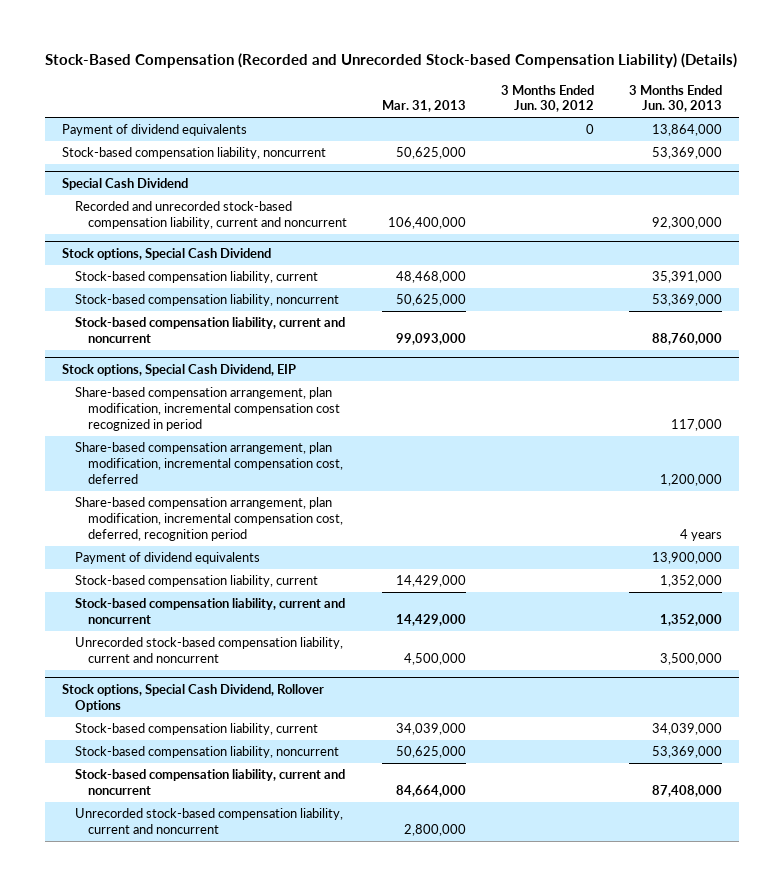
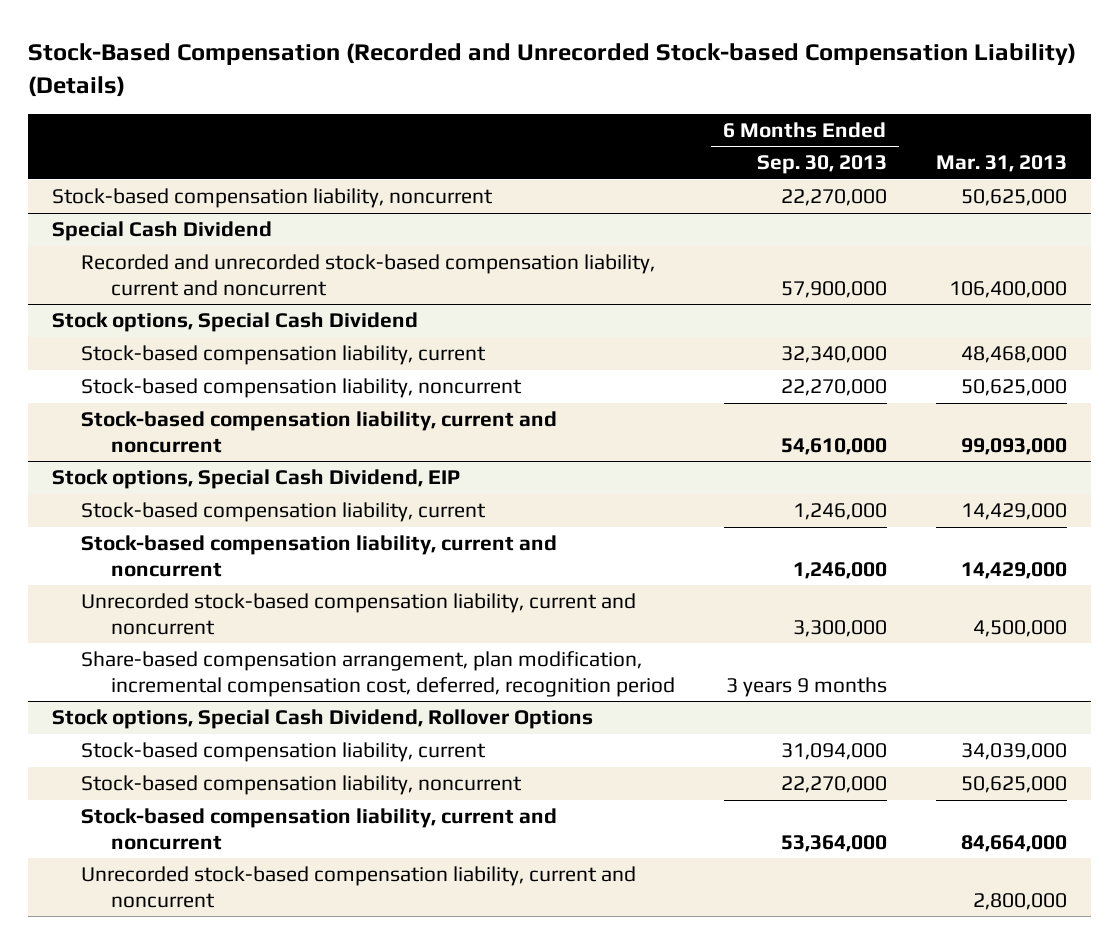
- | Mar. 31, 2013 | 3 Months Ended Jun. 30, 2012 | 3 Months Ended Jun. 30, 2013
+ | 6 Months Ended Sep. 30, 2013 | Mar. 31, 2013
- Payment of dividend equivalents | | 0 | 13,864,000
@ Stock options, Special Cash Dividend, EIP
- Share-based compensation arrangement, plan modification, incremental compensation cost recognized in period | | | 117,000
- Share-based compensation arrangement, plan modification, incremental compensation cost, deferred | | | 1,200,000
- Payment of dividend equivalents | | | 13,900,000
moved down: Share-based compensation arrangement, plan modification, incremental compensation cost, deferred, recognition period | 3 years 9 months |

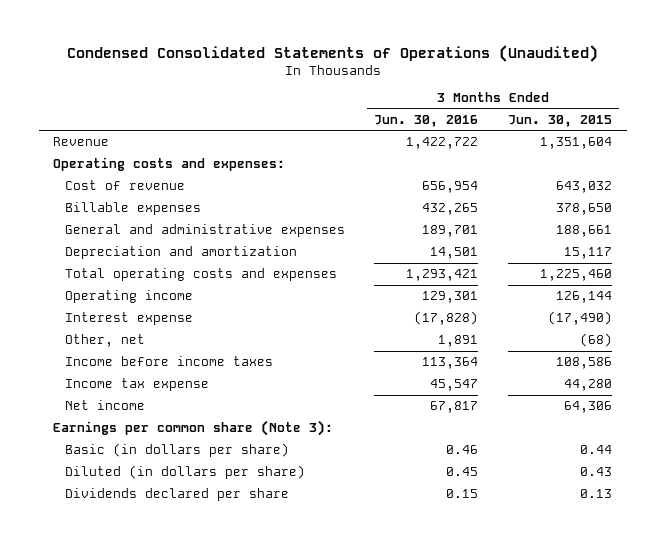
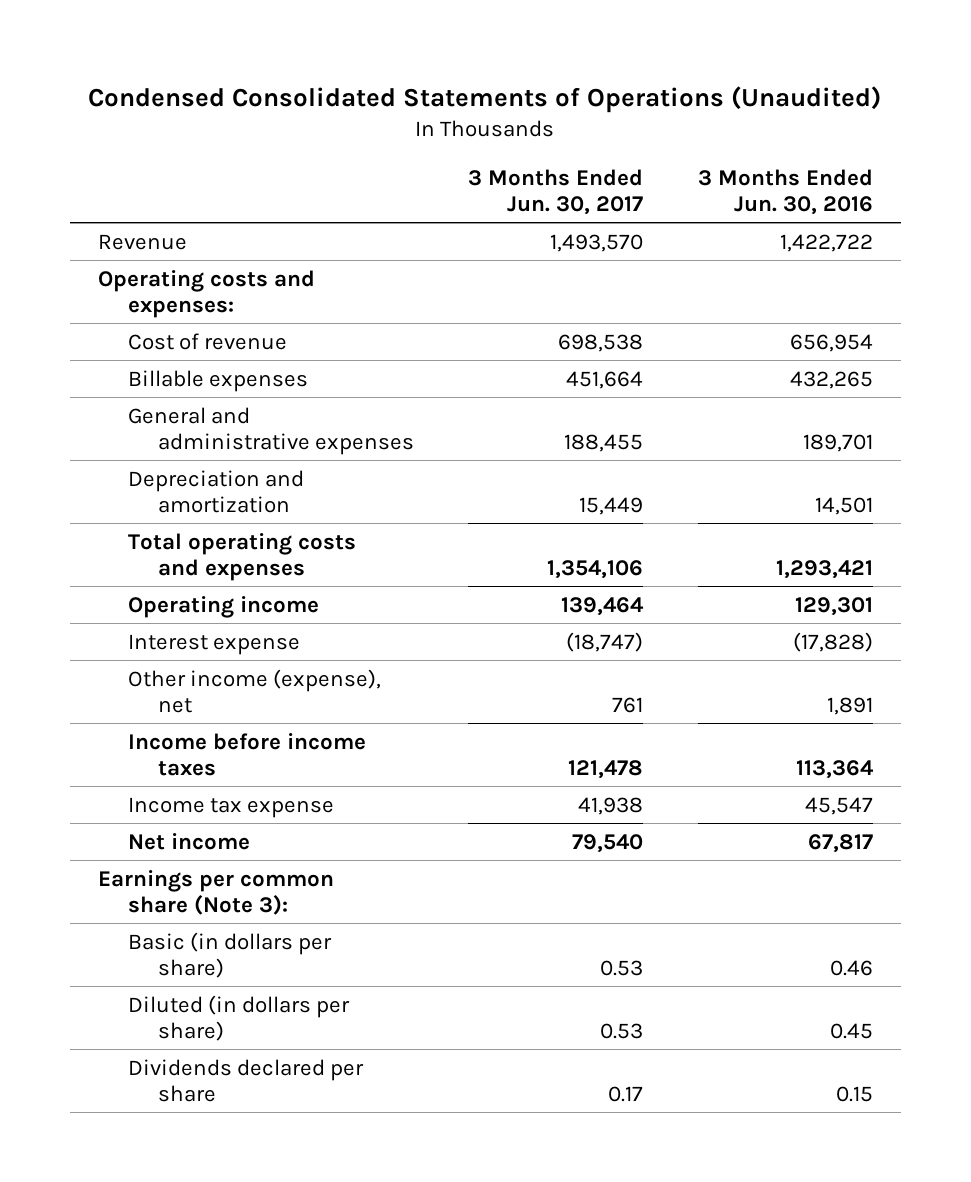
- | 3 Months Ended Jun. 30, 2016 | 3 Months Ended Jun. 30, 2015
+ | 3 Months Ended Jun. 30, 2017 | 3 Months Ended Jun. 30, 2016
- Other, net | 1,891 | (68)
+ Other income (expense), net | 761 | 1,891

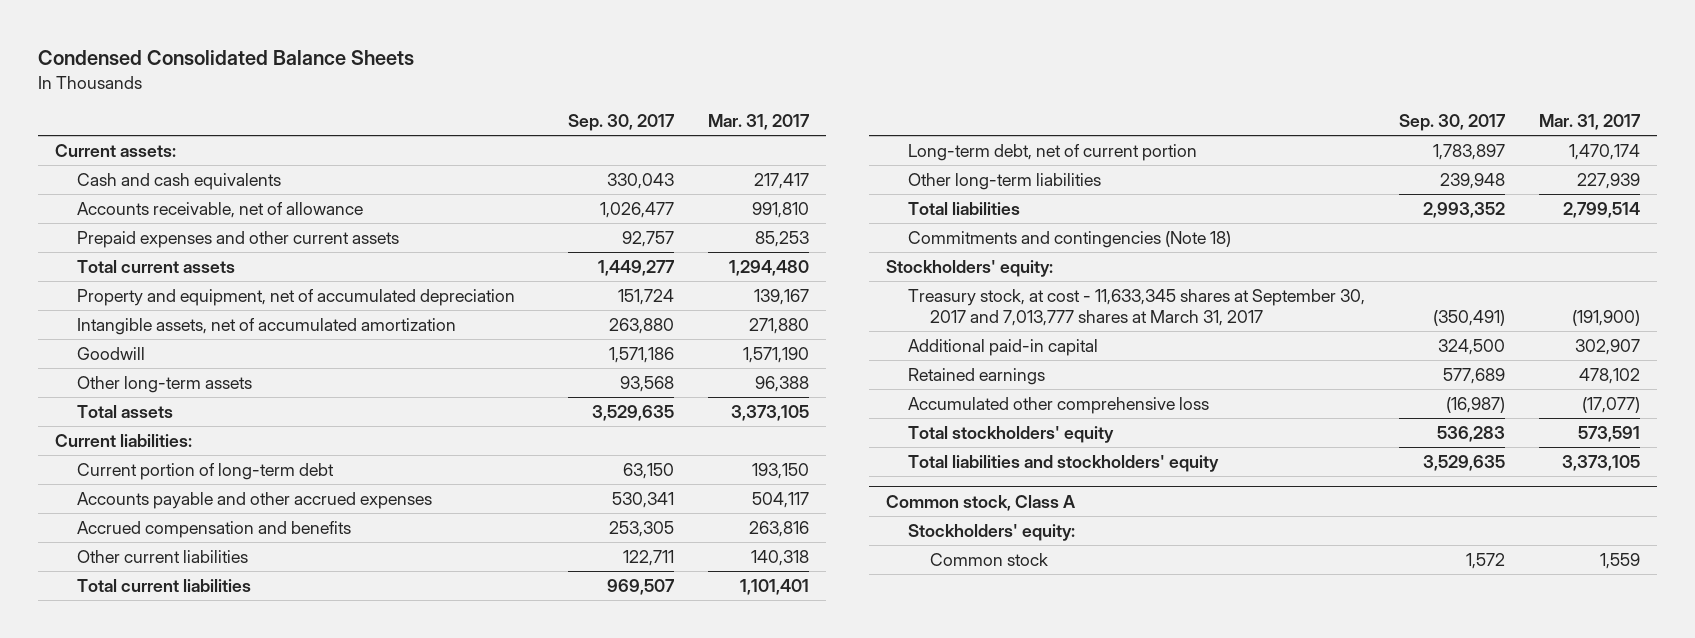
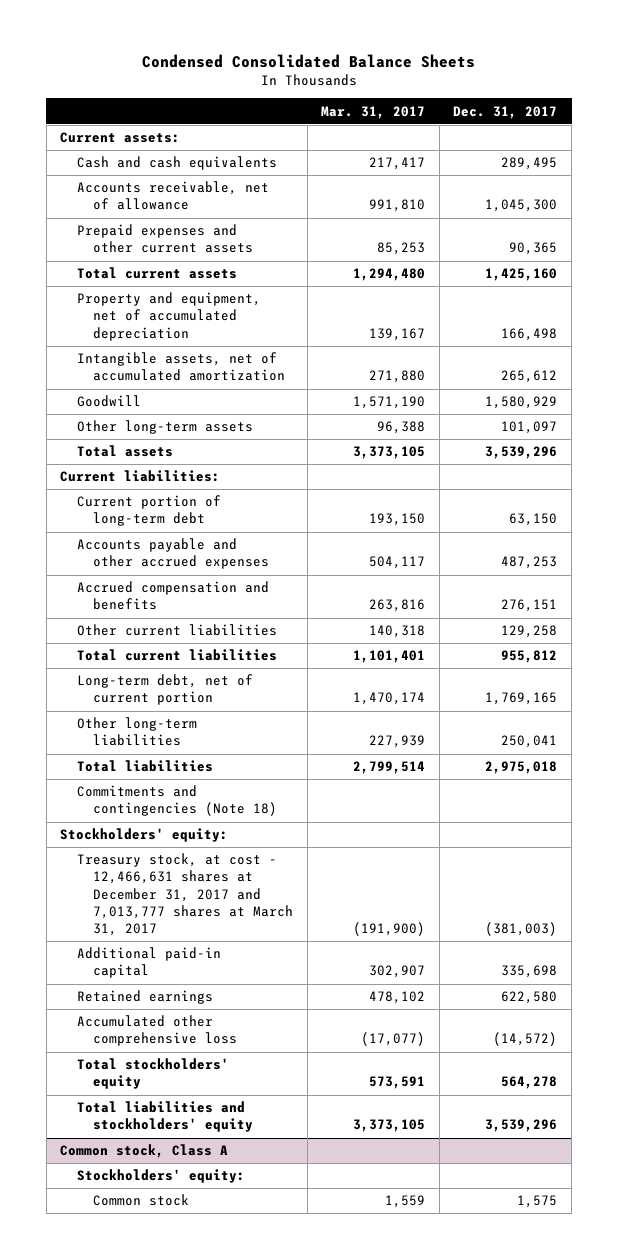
- | Sep. 30, 2017 | Mar. 31, 2017
+ | Mar. 31, 2017 | Dec. 31, 2017
- Treasury stock, at cost - 11,633,345 shares at September 30, 2017 and 7,013,777 shares at March 31, 2017 | (350,491) | (191,900)
+ Treasury stock, at cost - 12,466,631 shares at December 31, 2017 and 7,013,777 shares at March 31, 2017 | (191,900) | (381,003)

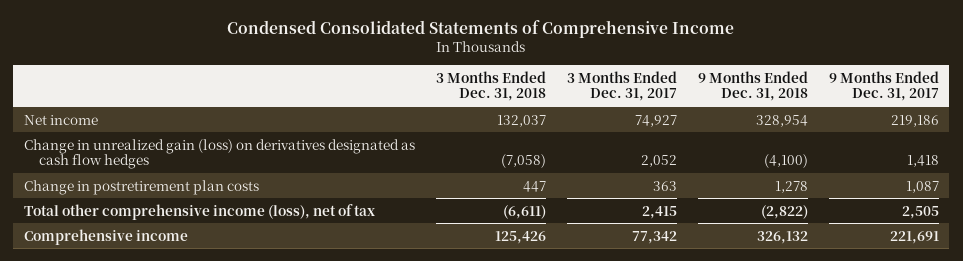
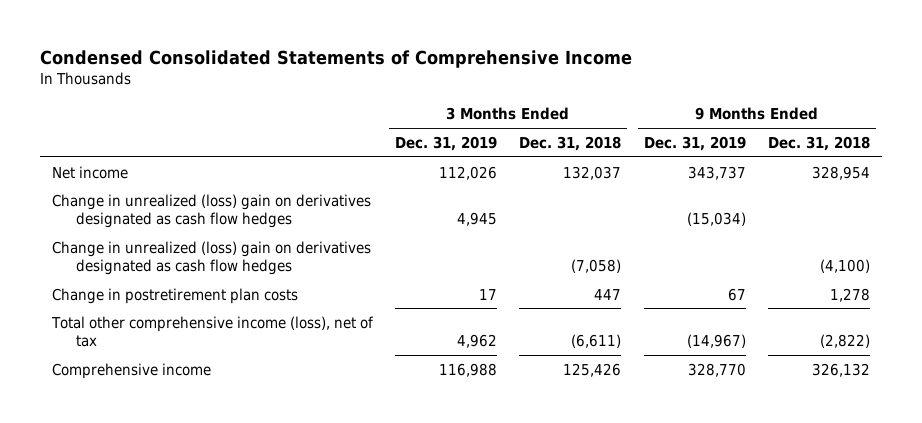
- | 3 Months Ended Dec. 31, 2018 | 3 Months Ended Dec. 31, 2017 | 9 Months Ended Dec. 31, 2018 | 9 Months Ended Dec. 31, 2017
+ | 3 Months Ended Dec. 31, 2019 | 3 Months Ended Dec. 31, 2018 | 9 Months Ended Dec. 31, 2019 | 9 Months Ended Dec. 31, 2018
- Change in unrealized gain (loss) on derivatives designated as cash flow hedges | (7,058) | 2,052 | (4,100) | 1,418
+ Change in unrealized (loss) gain on derivatives designated as cash flow hedges | 4,945 | | (15,034) |
+ Change in unrealized (loss) gain on derivatives designated as cash flow hedges | | (7,058) | | (4,100)

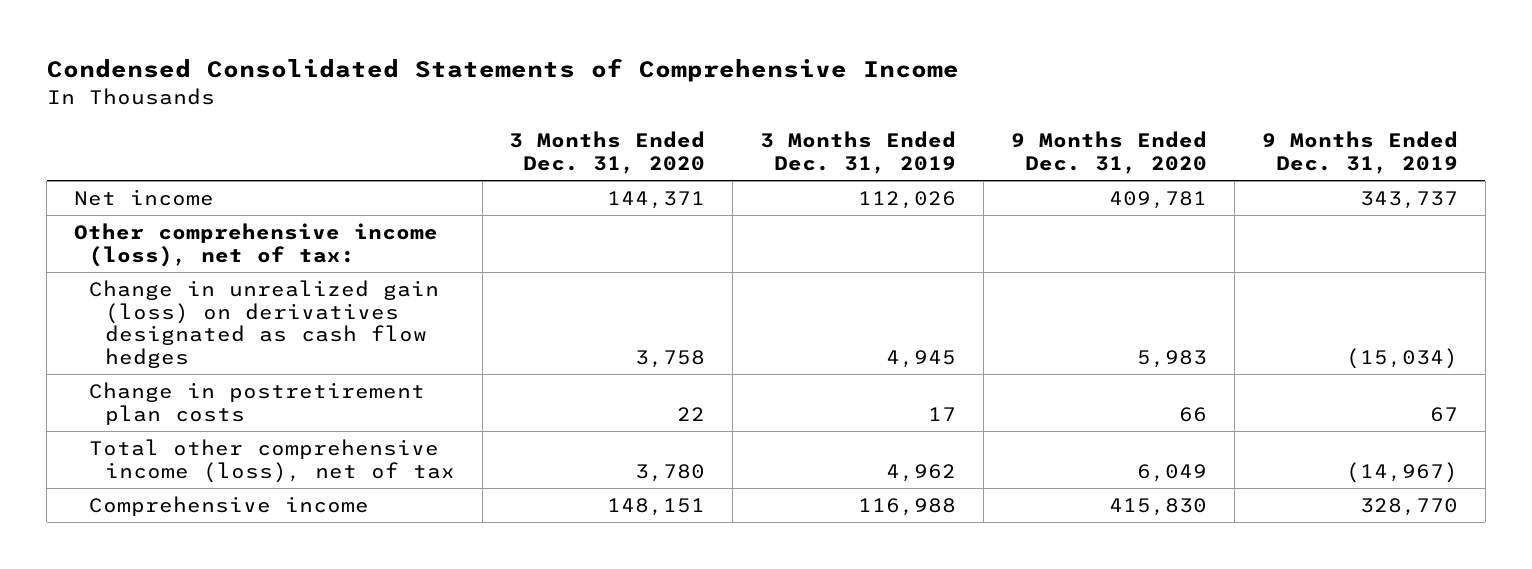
- | 3 Months Ended Dec. 31, 2019 | 3 Months Ended Dec. 31, 2018 | 9 Months Ended Dec. 31, 2019 | 9 Months Ended Dec. 31, 2018
+ | 3 Months Ended Dec. 31, 2020 | 3 Months Ended Dec. 31, 2019 | 9 Months Ended Dec. 31, 2020 | 9 Months Ended Dec. 31, 2019
- Change in unrealized (loss) gain on derivatives designated as cash flow hedges | 4,945 | | (15,034) |
- Change in unrealized (loss) gain on derivatives designated as cash flow hedges | | (7,058) | | (4,100)
+ Other comprehensive income (loss), net of tax:
+ Change in unrealized gain (loss) on derivatives designated as cash flow hedges | 3,758 | 4,945 | 5,983 | (15,034)

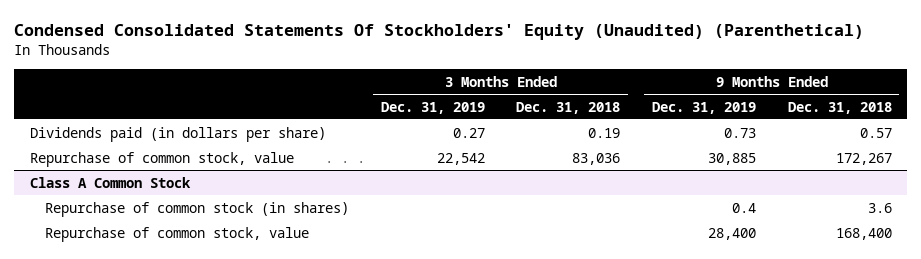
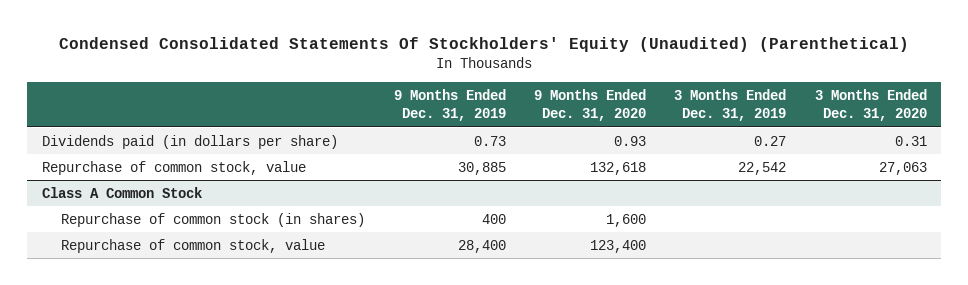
- | 3 Months Ended Dec. 31, 2019 | 3 Months Ended Dec. 31, 2018 | 9 Months Ended Dec. 31, 2019 | 9 Months Ended Dec. 31, 2018
+ | 9 Months Ended Dec. 31, 2019 | 9 Months Ended Dec. 31, 2020 | 3 Months Ended Dec. 31, 2019 | 3 Months Ended Dec. 31, 2020
@ Class A Common Stock
- Repurchase of common stock (in shares) | | | 0.4 | 3.6
+ Repurchase of common stock (in shares) | 400 | 1,600 | |

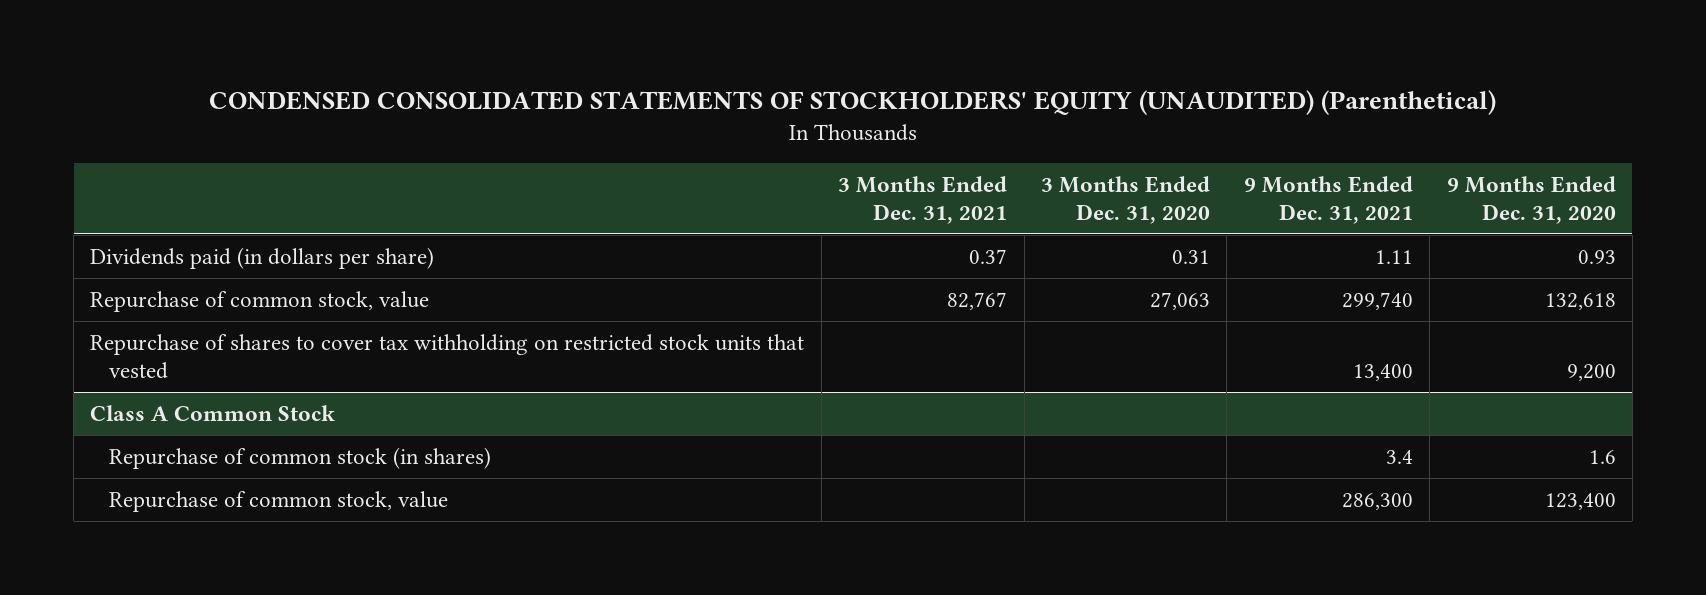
- Condensed Consolidated Statements Of Stockholders' Equity (Unaudited) (Parenthetical)
+ CONDENSED CONSOLIDATED STATEMENTS OF STOCKHOLDERS' EQUITY (UNAUDITED) (Parenthetical)
- | 9 Months Ended Dec. 31, 2019 | 9 Months Ended Dec. 31, 2020 | 3 Months Ended Dec. 31, 2019 | 3 Months Ended Dec. 31, 2020
+ | 3 Months Ended Dec. 31, 2021 | 3 Months Ended Dec. 31, 2020 | 9 Months Ended Dec. 31, 2021 | 9 Months Ended Dec. 31, 2020
+ Repurchase of shares to cover tax withholding on restricted stock units that vested | | | 13,400 | 9,200
@ Class A Common Stock
- Repurchase of common stock (in shares) | 400 | 1,600 | |
+ Repurchase of common stock (in shares) | | | 3.4 | 1.6

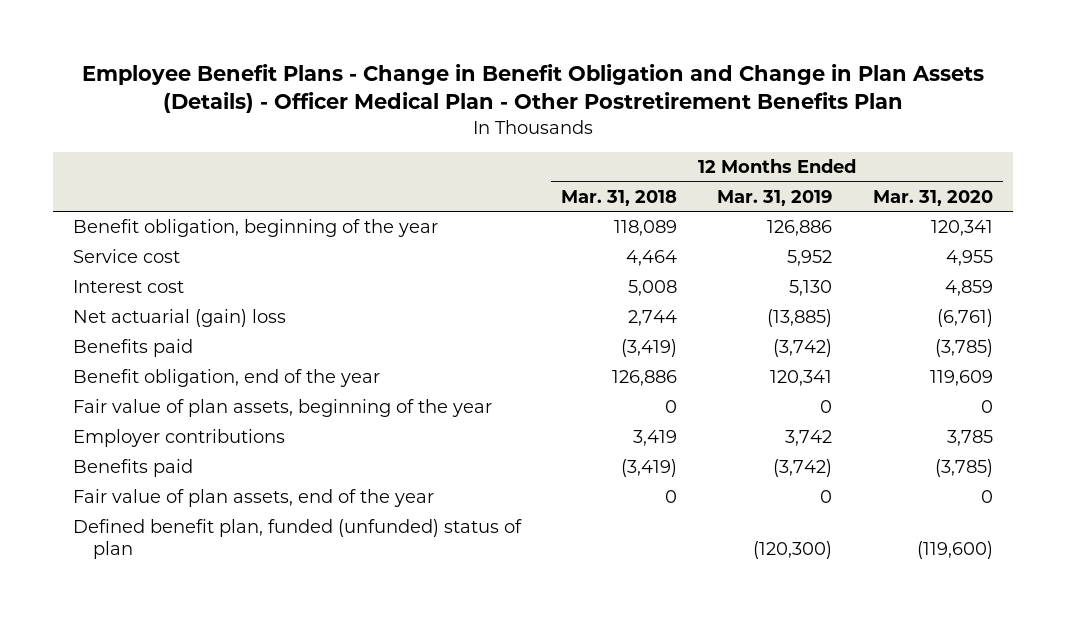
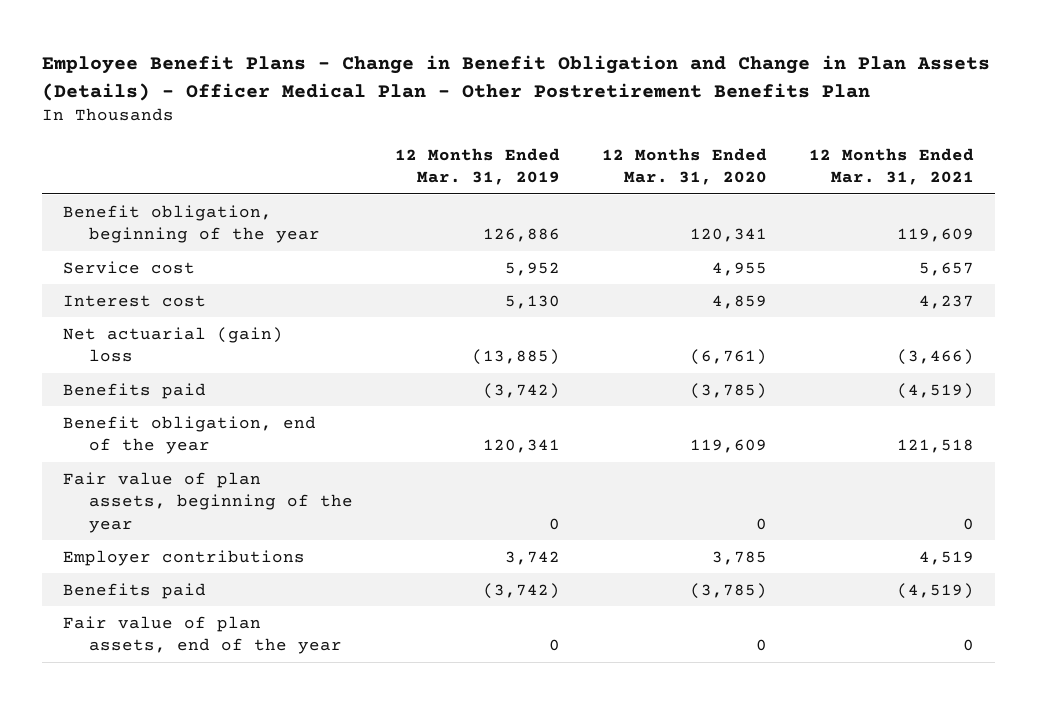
- | 12 Months Ended Mar. 31, 2018 | 12 Months Ended Mar. 31, 2019 | 12 Months Ended Mar. 31, 2020
+ | 12 Months Ended Mar. 31, 2019 | 12 Months Ended Mar. 31, 2020 | 12 Months Ended Mar. 31, 2021
- Defined benefit plan, funded (unfunded) status of plan | | (120,300) | (119,600)

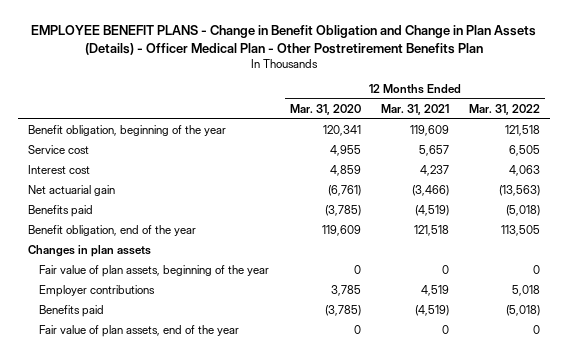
- Employee Benefit Plans - Change in Benefit Obligation and Change in Plan Assets (Details) - Officer Medical Plan - Other Postretirement Benefits Plan
+ EMPLOYEE BENEFIT PLANS - Change in Benefit Obligation and Change in Plan Assets (Details) - Officer Medical Plan - Other Postretirement Benefits Plan
- | 12 Months Ended Mar. 31, 2019 | 12 Months Ended Mar. 31, 2020 | 12 Months Ended Mar. 31, 2021
+ | 12 Months Ended Mar. 31, 2020 | 12 Months Ended Mar. 31, 2021 | 12 Months Ended Mar. 31, 2022
- Net actuarial (gain) loss | (13,885) | (6,761) | (3,466)
+ Net actuarial gain | (6,761) | (3,466) | (13,563)
+ Changes in plan assets

